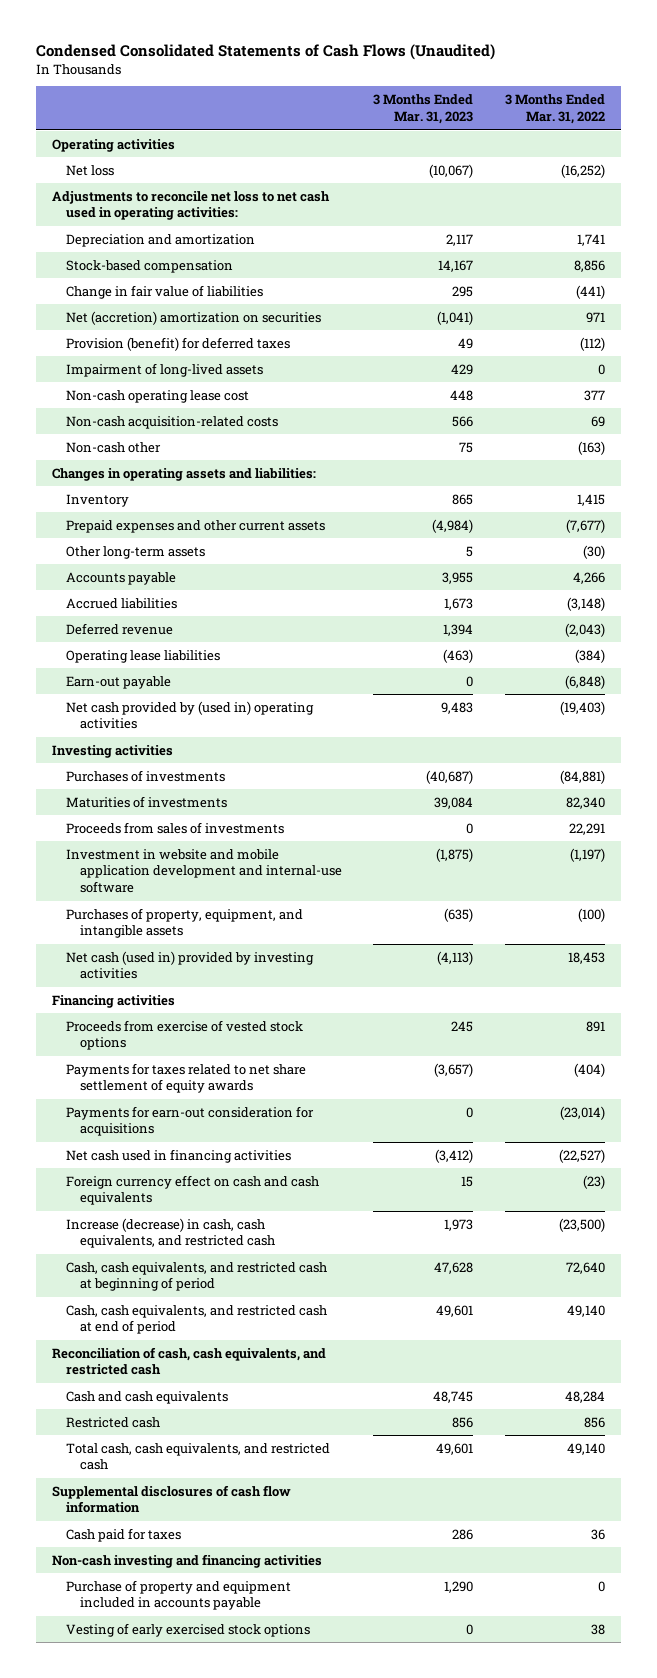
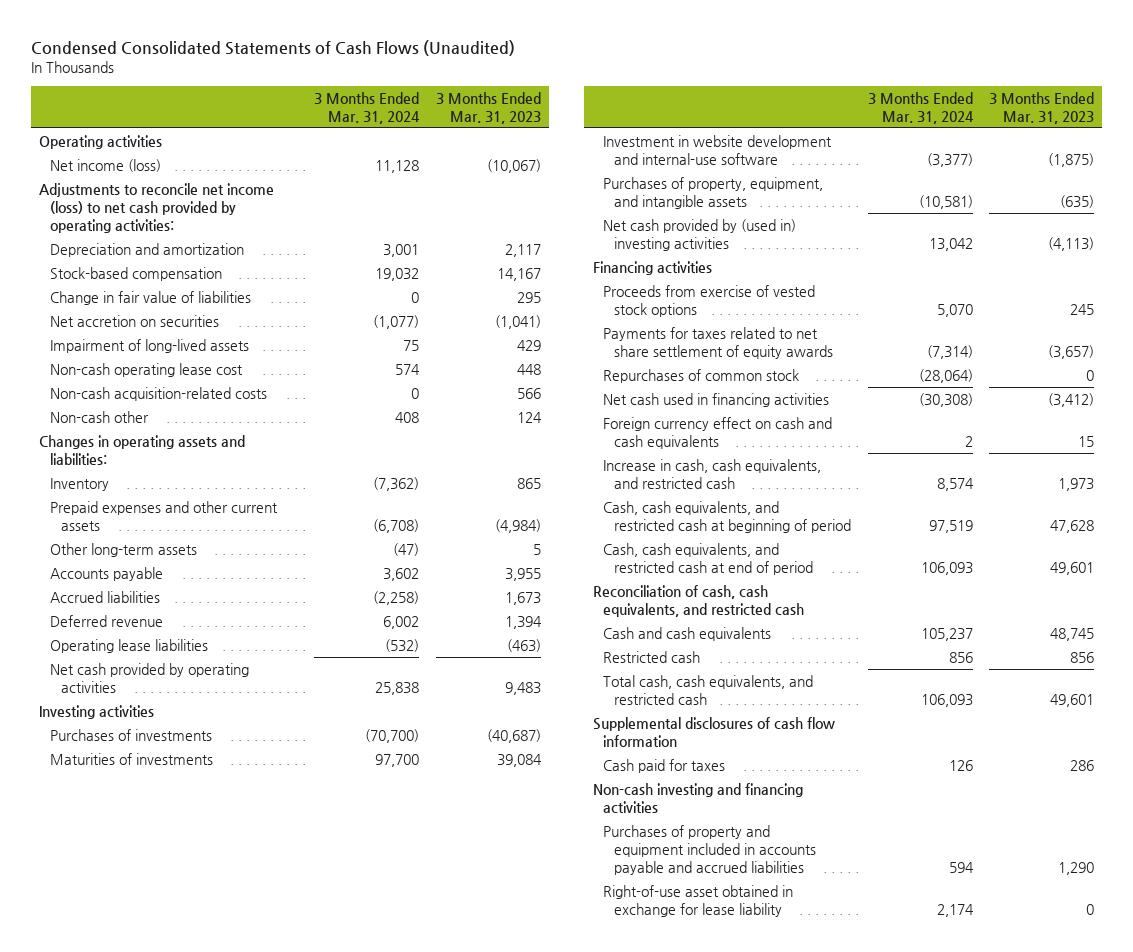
- | 3 Months Ended Mar. 31, 2023 | 3 Months Ended Mar. 31, 2022
+ | 3 Months Ended Mar. 31, 2024 | 3 Months Ended Mar. 31, 2023
- Net loss | (10,067) | (16,252)
- Adjustments to reconcile net loss to net cash used in operating activities:
+ Net income (loss) | 11,128 | (10,067)
+ Adjustments to reconcile net income (loss) to net cash provided by operating activities:
- Net (accretion) amortization on securities | (1,041) | 971
- Provision (benefit) for deferred taxes | 49 | (112)
+ Net accretion on securities | (1,077) | (1,041)
- Non-cash other | 75 | (163)
+ Non-cash other | 408 | 124
- Earn-out payable | 0 | (6,848)
- Net cash provided by (used in) operating activities | 9,483 | (19,403)
+ Net cash provided by operating activities | 25,838 | 9,483
- Proceeds from sales of investments | 0 | 22,291
- Investment in website and mobile application development and internal-use software | (1,875) | (1,197)
+ Investment in website development and internal-use software | (3,377) | (1,875)
- Net cash (used in) provided by investing activities | (4,113) | 18,453
+ Net cash provided by (used in) investing activities | 13,042 | (4,113)
- Payments for earn-out consideration for acquisitions | 0 | (23,014)
+ Repurchases of common stock | (28,064) | 0
- Increase (decrease) in cash, cash equivalents, and restricted cash | 1,973 | (23,500)
+ Increase in cash, cash equivalents, and restricted cash | 8,574 | 1,973
- Purchase of property and equipment included in accounts payable | 1,290 | 0
- Vesting of early exercised stock options | 0 | 38
+ Purchases of property and equipment included in accounts payable and accrued liabilities | 594 | 1,290
+ Right-of-use asset obtained in exchange for lease liability | 2,174 | 0

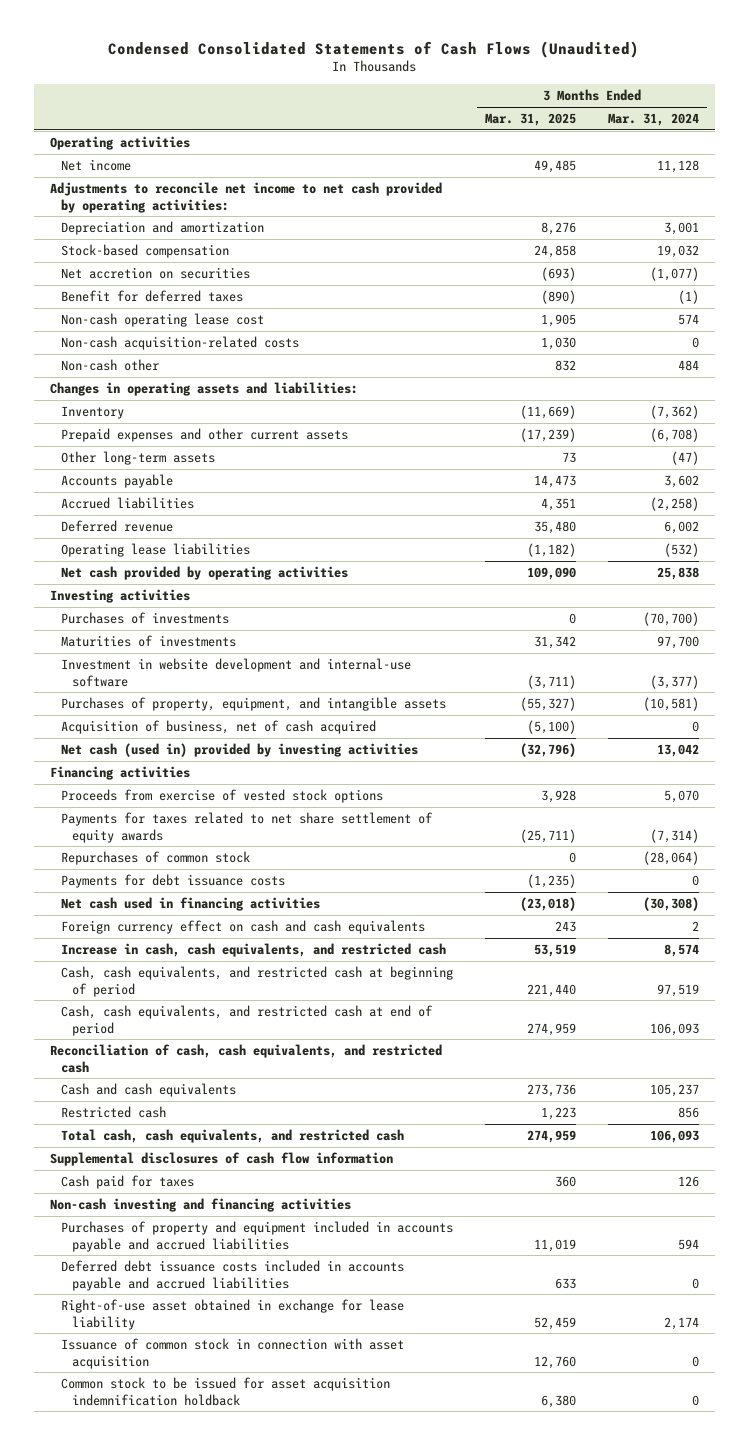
- | 3 Months Ended Mar. 31, 2024 | 3 Months Ended Mar. 31, 2023
+ | 3 Months Ended Mar. 31, 2025 | 3 Months Ended Mar. 31, 2024
- Net income (loss) | 11,128 | (10,067)
- Adjustments to reconcile net income (loss) to net cash provided by operating activities:
+ Net income | 49,485 | 11,128
+ Adjustments to reconcile net income to net cash provided by operating activities:
- Change in fair value of liabilities | 0 | 295
- Impairment of long-lived assets | 75 | 429
+ Benefit for deferred taxes | (890) | (1)
- Non-cash other | 408 | 124
+ Non-cash other | 832 | 484
- Net cash provided by (used in) investing activities | 13,042 | (4,113)
+ Acquisition of business, net of cash acquired | (5,100) | 0
+ Net cash (used in) provided by investing activities | (32,796) | 13,042
+ Payments for debt issuance costs | (1,235) | 0
+ Deferred debt issuance costs included in accounts payable and accrued liabilities | 633 | 0
+ Issuance of common stock in connection with asset acquisition | 12,760 | 0
+ Common stock to be issued for asset acquisition indemnification holdback | 6,380 | 0

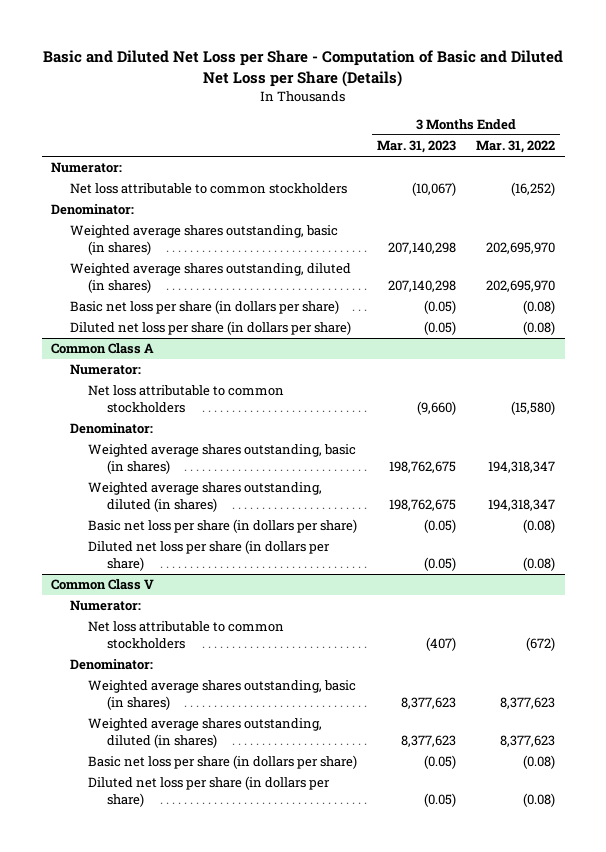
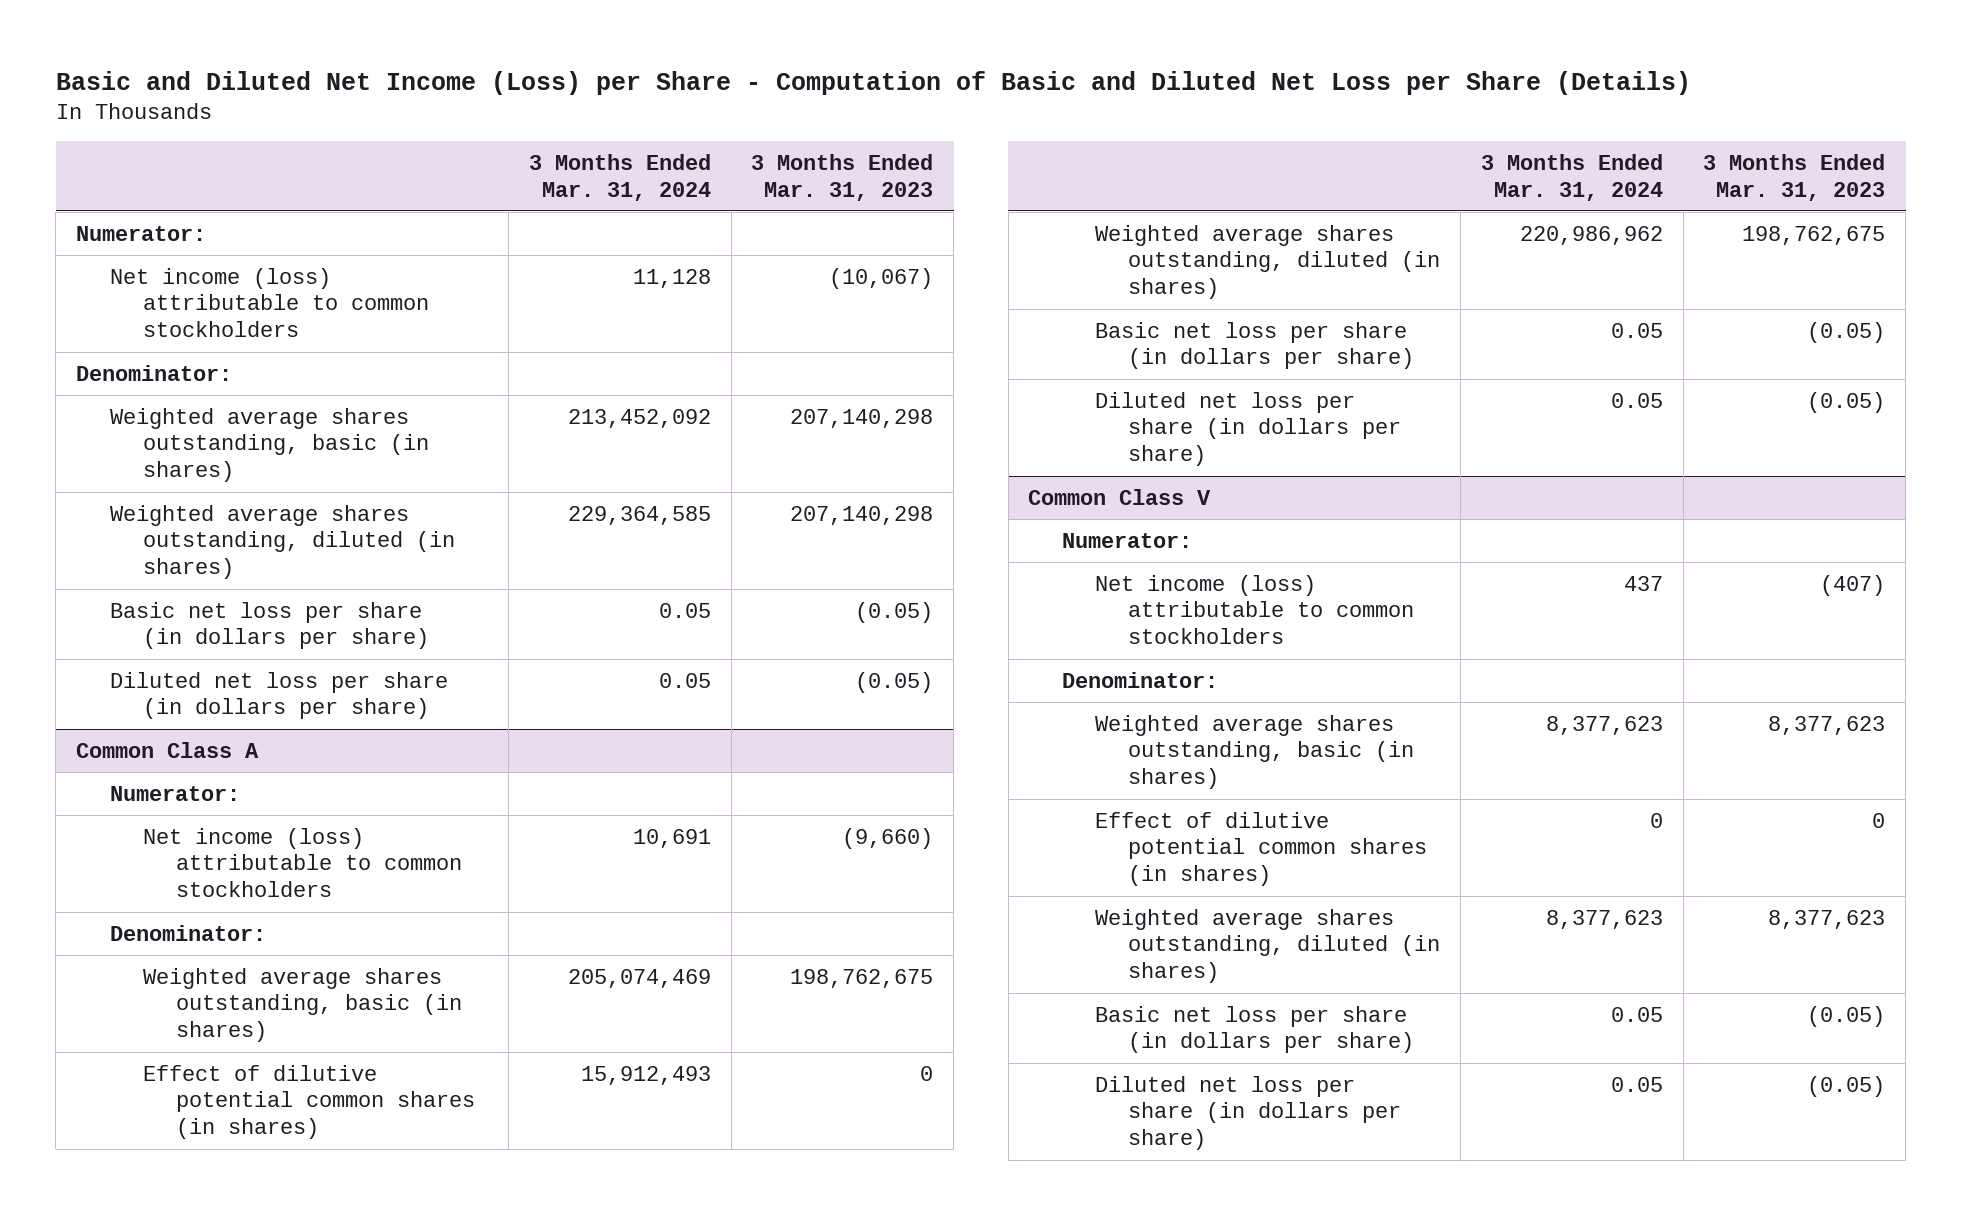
- Basic and Diluted Net Loss per Share - Computation of Basic and Diluted Net Loss per Share (Details)
+ Basic and Diluted Net Income (Loss) per Share - Computation of Basic and Diluted Net Loss per Share (Details)
- | 3 Months Ended Mar. 31, 2023 | 3 Months Ended Mar. 31, 2022
+ | 3 Months Ended Mar. 31, 2024 | 3 Months Ended Mar. 31, 2023
- Net loss attributable to common stockholders | (10,067) | (16,252)
+ Net income (loss) attributable to common stockholders | 11,128 | (10,067)
@ Common Class A
- Net loss attributable to common stockholders | (9,660) | (15,580)
+ Net income (loss) attributable to common stockholders | 10,691 | (9,660)
+ Effect of dilutive potential common shares (in shares) | 15,912,493 | 0
@ Common Class V
- Net loss attributable to common stockholders | (407) | (672)
+ Net income (loss) attributable to common stockholders | 437 | (407)
+ Effect of dilutive potential common shares (in shares) | 0 | 0

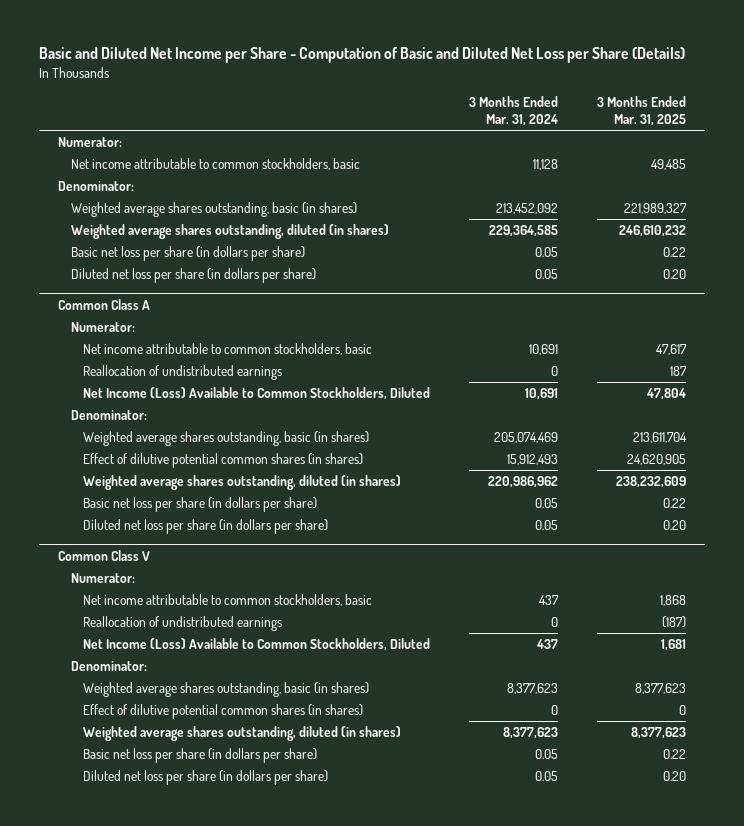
- Basic and Diluted Net Income (Loss) per Share - Computation of Basic and Diluted Net Loss per Share (Details)
+ Basic and Diluted Net Income per Share - Computation of Basic and Diluted Net Loss per Share (Details)
- | 3 Months Ended Mar. 31, 2024 | 3 Months Ended Mar. 31, 2023
+ | 3 Months Ended Mar. 31, 2024 | 3 Months Ended Mar. 31, 2025
- Net income (loss) attributable to common stockholders | 11,128 | (10,067)
+ Net income attributable to common stockholders, basic | 11,128 | 49,485
@ Common Class A
- Net income (loss) attributable to common stockholders | 10,691 | (9,660)
+ Net income attributable to common stockholders, basic | 10,691 | 47,617
+ Reallocation of undistributed earnings | 0 | 187
+ Net Income (Loss) Available to Common Stockholders, Diluted | 10,691 | 47,804
@ Common Class V
- Net income (loss) attributable to common stockholders | 437 | (407)
+ Net income attributable to common stockholders, basic | 437 | 1,868
+ Reallocation of undistributed earnings | 0 | (187)
+ Net Income (Loss) Available to Common Stockholders, Diluted | 437 | 1,681

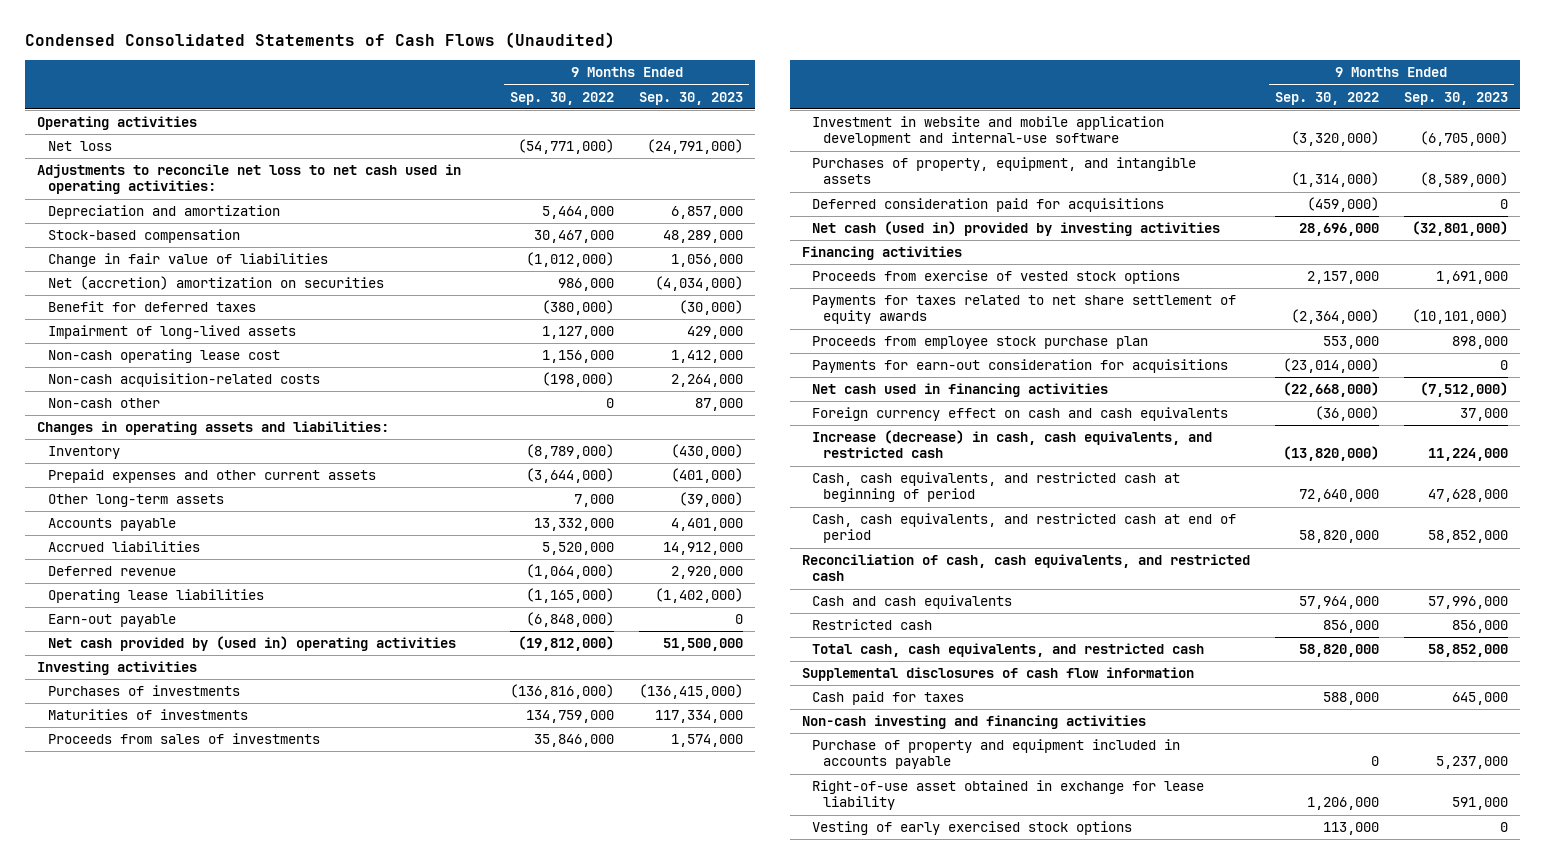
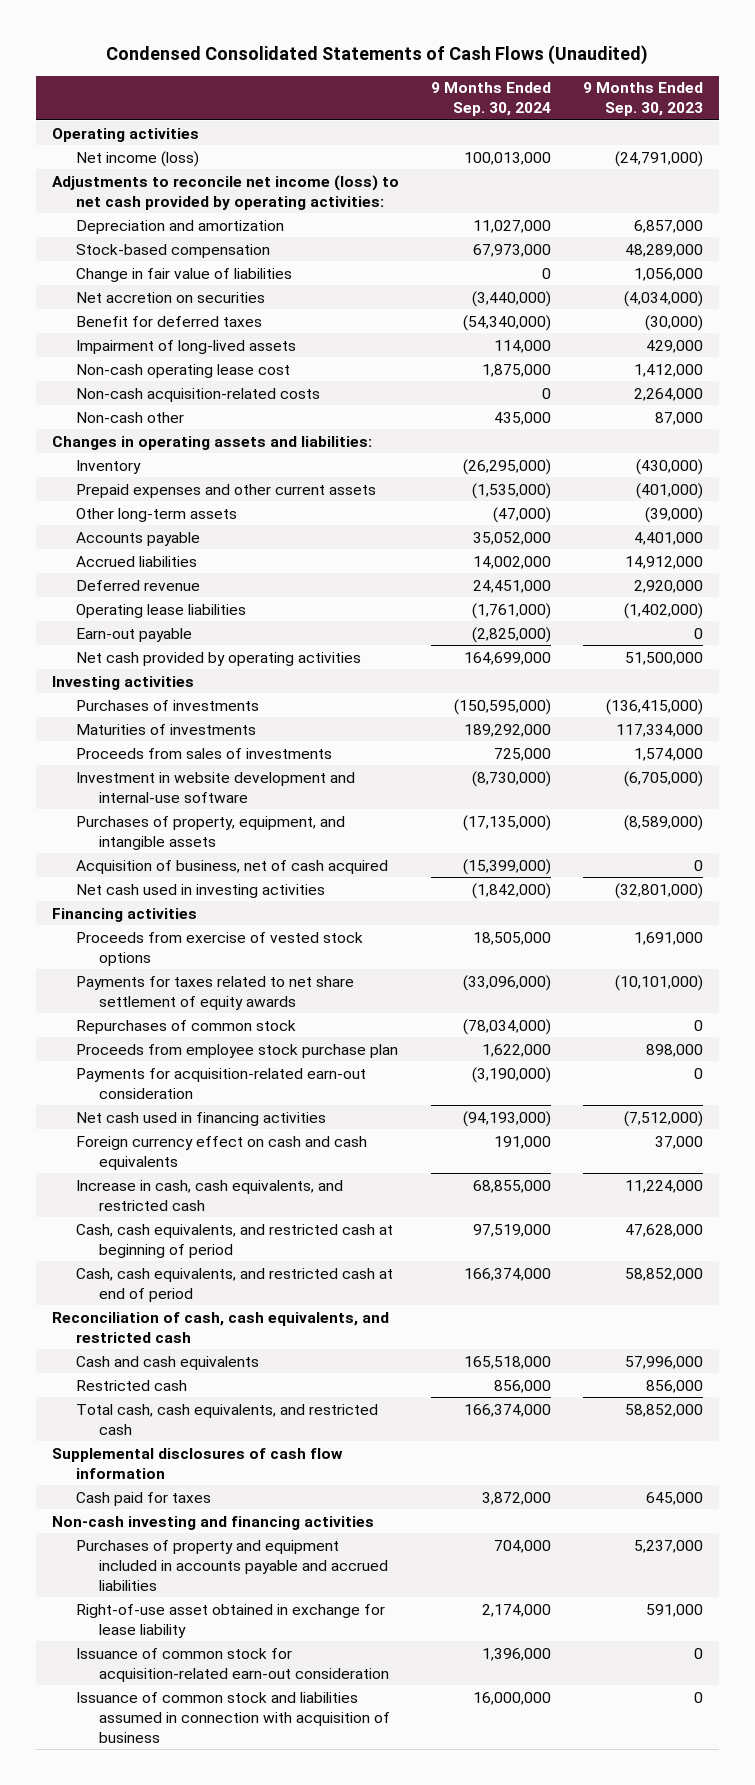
- | 9 Months Ended Sep. 30, 2022 | 9 Months Ended Sep. 30, 2023
+ | 9 Months Ended Sep. 30, 2024 | 9 Months Ended Sep. 30, 2023
- Net loss | (54,771,000) | (24,791,000)
- Adjustments to reconcile net loss to net cash used in operating activities:
+ Net income (loss) | 100,013,000 | (24,791,000)
+ Adjustments to reconcile net income (loss) to net cash provided by operating activities:
- Net (accretion) amortization on securities | 986,000 | (4,034,000)
+ Net accretion on securities | (3,440,000) | (4,034,000)
- Net cash provided by (used in) operating activities | (19,812,000) | 51,500,000
+ Net cash provided by operating activities | 164,699,000 | 51,500,000
- Investment in website and mobile application development and internal-use software | (3,320,000) | (6,705,000)
+ Investment in website development and internal-use software | (8,730,000) | (6,705,000)
- Deferred consideration paid for acquisitions | (459,000) | 0
- Net cash (used in) provided by investing activities | 28,696,000 | (32,801,000)
+ Acquisition of business, net of cash acquired | (15,399,000) | 0
+ Net cash used in investing activities | (1,842,000) | (32,801,000)
+ Repurchases of common stock | (78,034,000) | 0
- Payments for earn-out consideration for acquisitions | (23,014,000) | 0
+ Payments for acquisition-related earn-out consideration | (3,190,000) | 0
- Increase (decrease) in cash, cash equivalents, and restricted cash | (13,820,000) | 11,224,000
+ Increase in cash, cash equivalents, and restricted cash | 68,855,000 | 11,224,000
- Purchase of property and equipment included in accounts payable | 0 | 5,237,000
+ Purchases of property and equipment included in accounts payable and accrued liabilities | 704,000 | 5,237,000
- Vesting of early exercised stock options | 113,000 | 0
+ Issuance of common stock for acquisition-related earn-out consideration | 1,396,000 | 0
+ Issuance of common stock and liabilities assumed in connection with acquisition of business | 16,000,000 | 0

